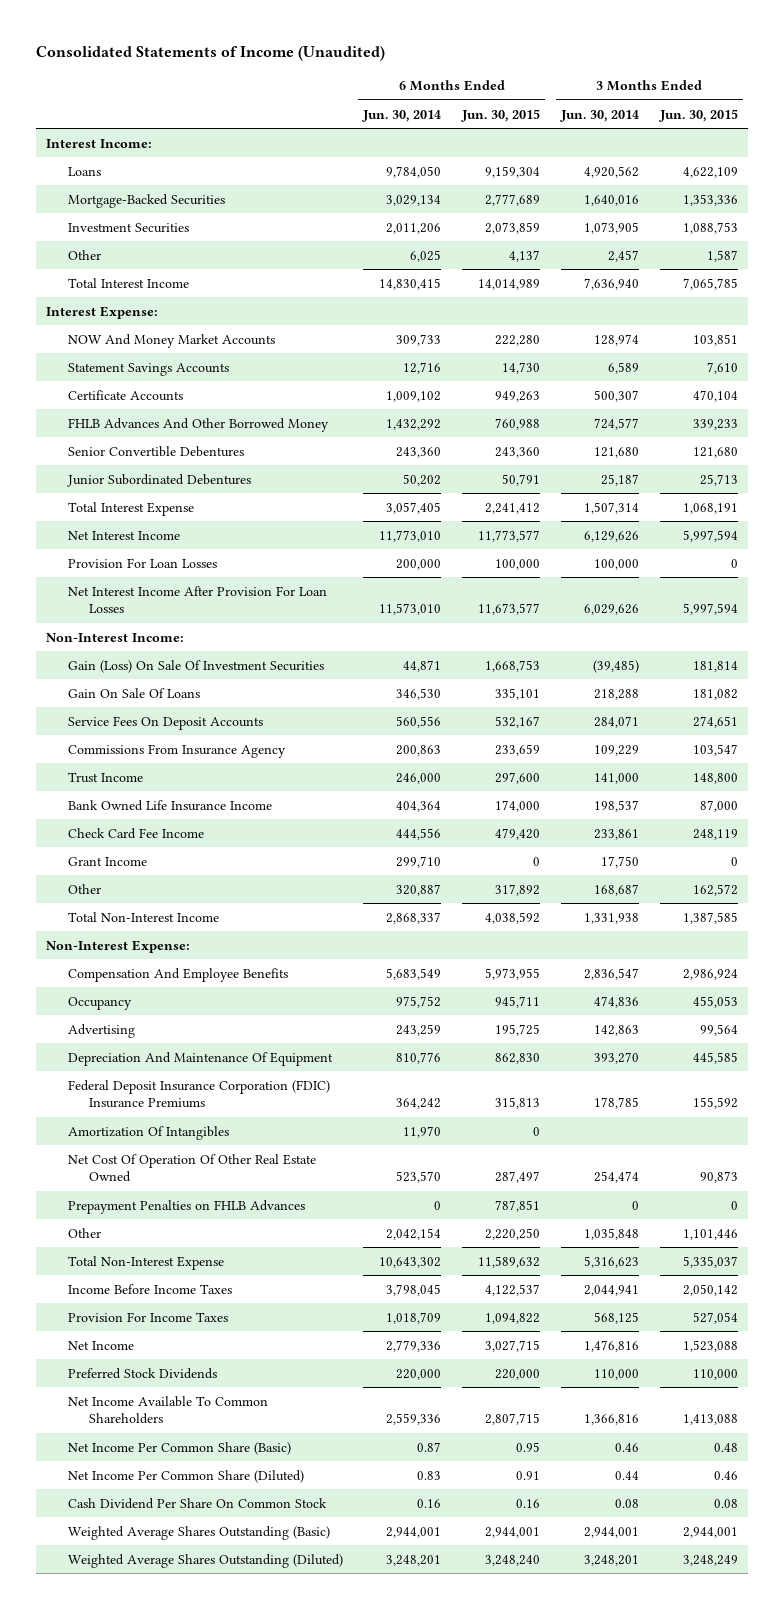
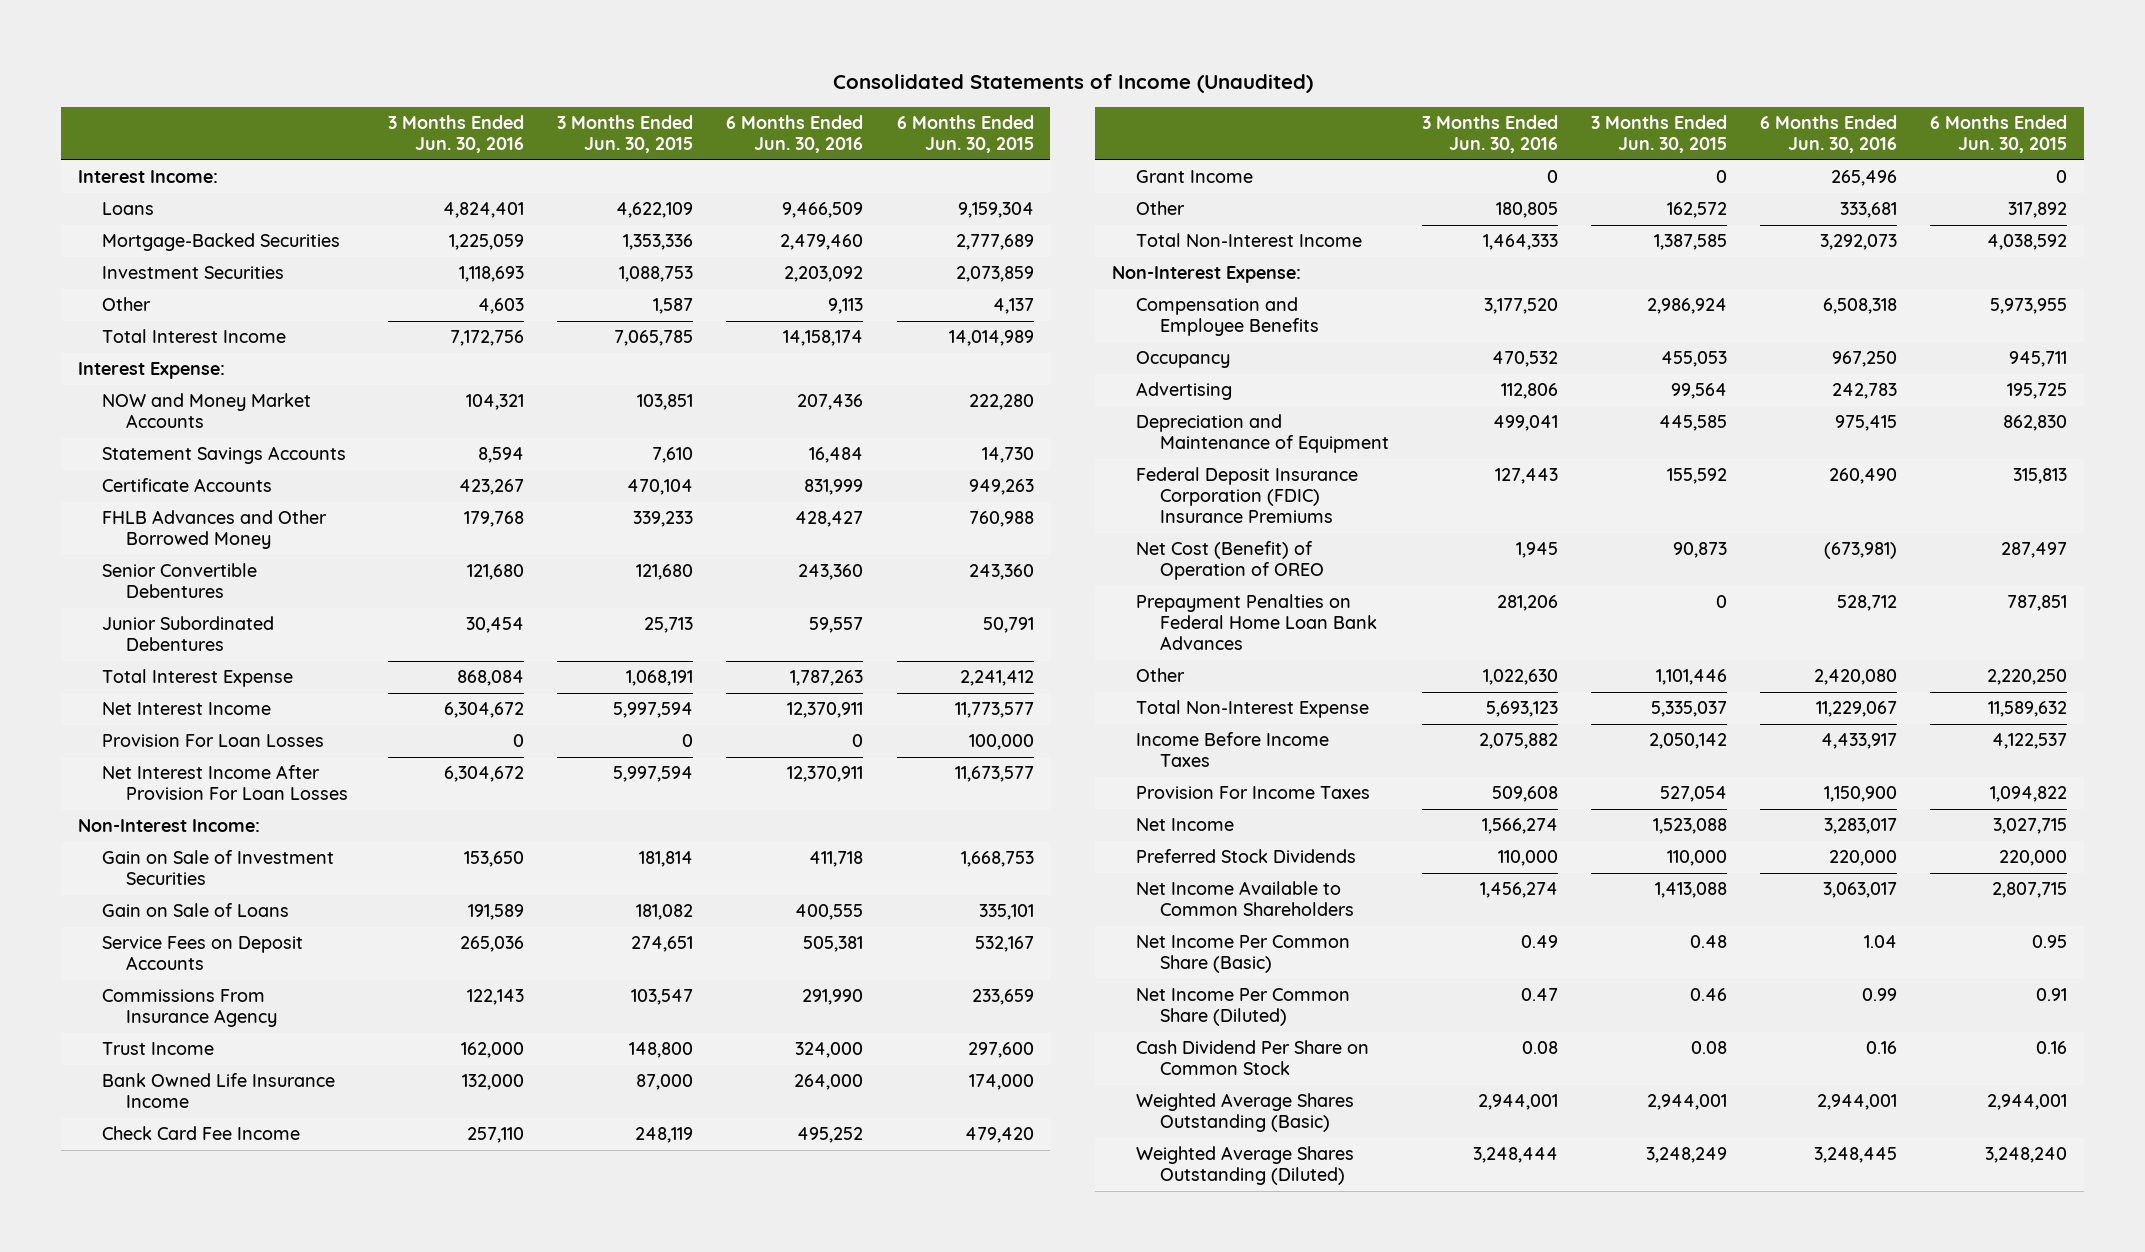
- | 6 Months Ended Jun. 30, 2014 | 6 Months Ended Jun. 30, 2015 | 3 Months Ended Jun. 30, 2014 | 3 Months Ended Jun. 30, 2015
+ | 3 Months Ended Jun. 30, 2016 | 3 Months Ended Jun. 30, 2015 | 6 Months Ended Jun. 30, 2016 | 6 Months Ended Jun. 30, 2015
- NOW And Money Market Accounts | 309,733 | 222,280 | 128,974 | 103,851
+ NOW and Money Market Accounts | 104,321 | 103,851 | 207,436 | 222,280
- FHLB Advances And Other Borrowed Money | 1,432,292 | 760,988 | 724,577 | 339,233
+ FHLB Advances and Other Borrowed Money | 179,768 | 339,233 | 428,427 | 760,988
- Gain (Loss) On Sale Of Investment Securities | 44,871 | 1,668,753 | (39,485) | 181,814
- Gain On Sale Of Loans | 346,530 | 335,101 | 218,288 | 181,082
- Service Fees On Deposit Accounts | 560,556 | 532,167 | 284,071 | 274,651
+ Gain on Sale of Investment Securities | 153,650 | 181,814 | 411,718 | 1,668,753
+ Gain on Sale of Loans | 191,589 | 181,082 | 400,555 | 335,101
+ Service Fees on Deposit Accounts | 265,036 | 274,651 | 505,381 | 532,167
- Compensation And Employee Benefits | 5,683,549 | 5,973,955 | 2,836,547 | 2,986,924
+ Compensation and Employee Benefits | 3,177,520 | 2,986,924 | 6,508,318 | 5,973,955
- Depreciation And Maintenance Of Equipment | 810,776 | 862,830 | 393,270 | 445,585
+ Depreciation and Maintenance of Equipment | 499,041 | 445,585 | 975,415 | 862,830
- Amortization Of Intangibles | 11,970 | 0 | |
- Net Cost Of Operation Of Other Real Estate Owned | 523,570 | 287,497 | 254,474 | 90,873
- Prepayment Penalties on FHLB Advances | 0 | 787,851 | 0 | 0
+ Net Cost (Benefit) of Operation of OREO | 1,945 | 90,873 | (673,981) | 287,497
+ Prepayment Penalties on Federal Home Loan Bank Advances | 281,206 | 0 | 528,712 | 787,851
- Net Income Available To Common Shareholders | 2,559,336 | 2,807,715 | 1,366,816 | 1,413,088
+ Net Income Available to Common Shareholders | 1,456,274 | 1,413,088 | 3,063,017 | 2,807,715
- Cash Dividend Per Share On Common Stock | 0.16 | 0.16 | 0.08 | 0.08
+ Cash Dividend Per Share on Common Stock | 0.08 | 0.08 | 0.16 | 0.16

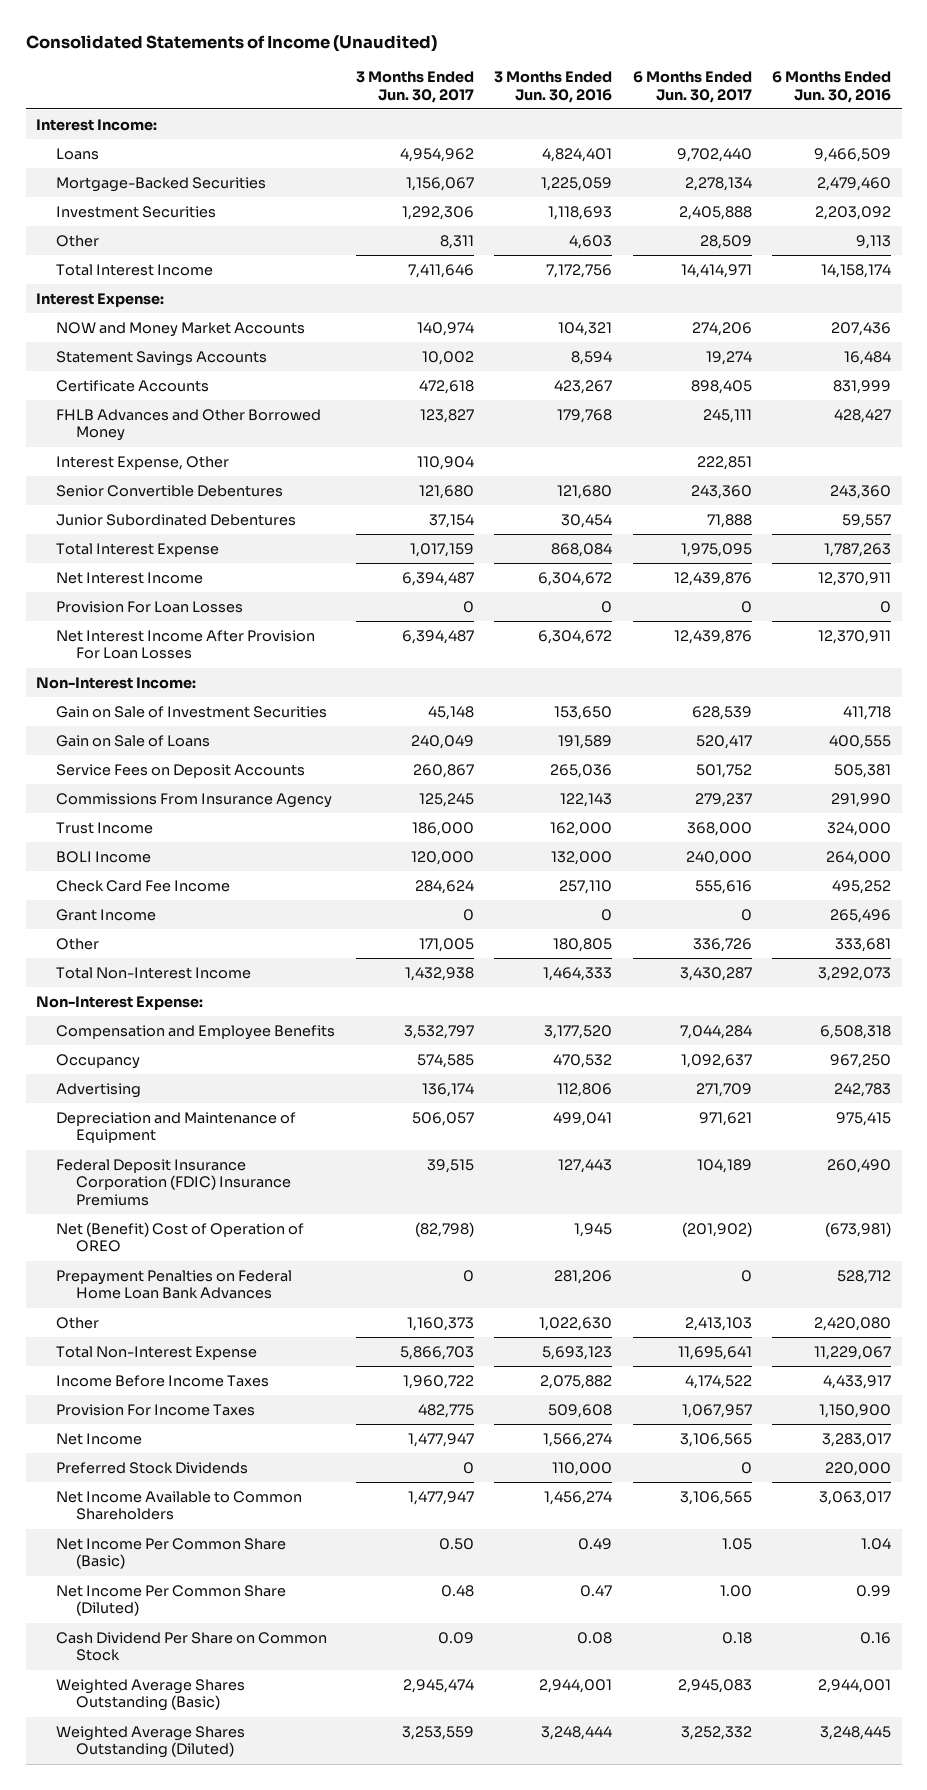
- | 3 Months Ended Jun. 30, 2016 | 3 Months Ended Jun. 30, 2015 | 6 Months Ended Jun. 30, 2016 | 6 Months Ended Jun. 30, 2015
+ | 3 Months Ended Jun. 30, 2017 | 3 Months Ended Jun. 30, 2016 | 6 Months Ended Jun. 30, 2017 | 6 Months Ended Jun. 30, 2016
+ Interest Expense, Other | 110,904 | | 222,851 |
- Bank Owned Life Insurance Income | 132,000 | 87,000 | 264,000 | 174,000
+ BOLI Income | 120,000 | 132,000 | 240,000 | 264,000
- Net Cost (Benefit) of Operation of OREO | 1,945 | 90,873 | (673,981) | 287,497
+ Net (Benefit) Cost of Operation of OREO | (82,798) | 1,945 | (201,902) | (673,981)

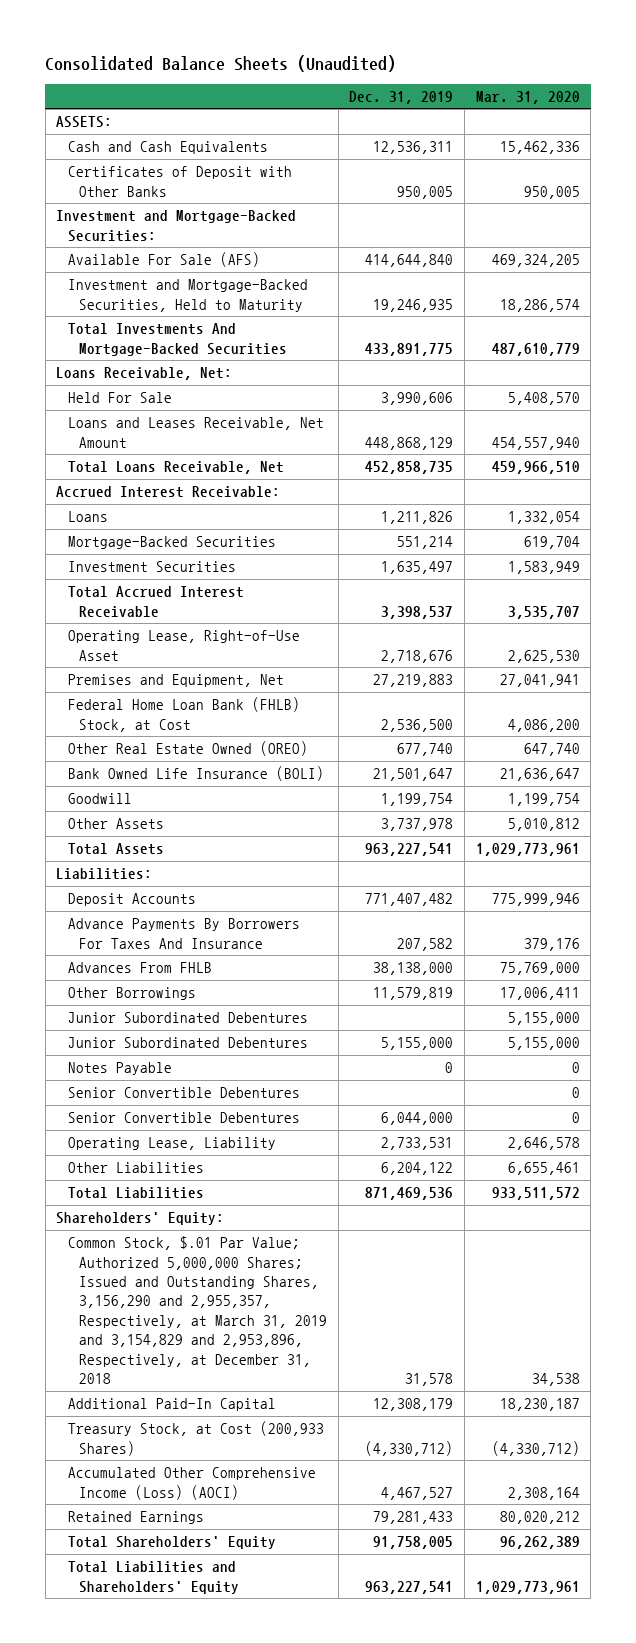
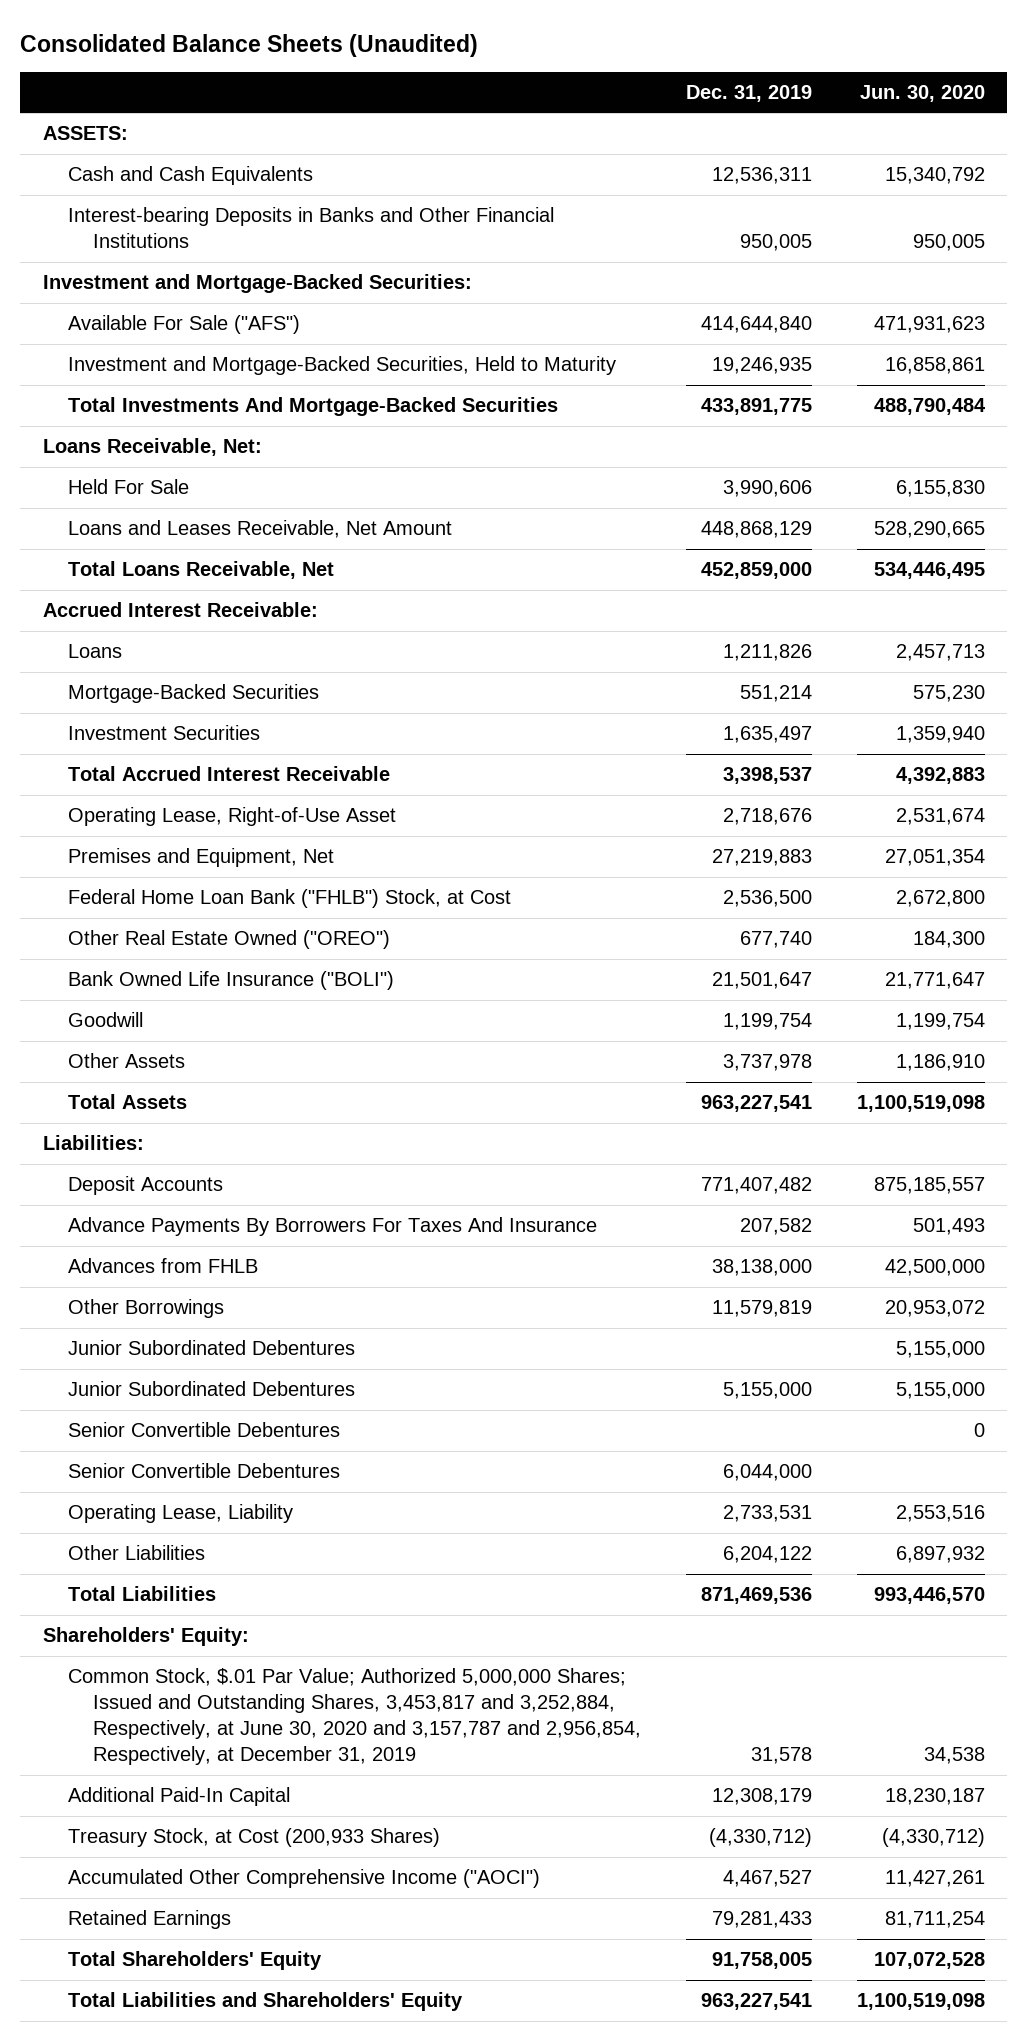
- | Dec. 31, 2019 | Mar. 31, 2020
+ | Dec. 31, 2019 | Jun. 30, 2020
- Certificates of Deposit with Other Banks | 950,005 | 950,005
+ Interest-bearing Deposits in Banks and Other Financial Institutions | 950,005 | 950,005
- Available For Sale (AFS) | 414,644,840 | 469,324,205
+ Available For Sale ("AFS") | 414,644,840 | 471,931,623
- Total Loans Receivable, Net | 452,858,735 | 459,966,510
+ Total Loans Receivable, Net | 452,859,000 | 534,446,495
- Federal Home Loan Bank (FHLB) Stock, at Cost | 2,536,500 | 4,086,200
- Other Real Estate Owned (OREO) | 677,740 | 647,740
- Bank Owned Life Insurance (BOLI) | 21,501,647 | 21,636,647
+ Federal Home Loan Bank ("FHLB") Stock, at Cost | 2,536,500 | 2,672,800
+ Other Real Estate Owned ("OREO") | 677,740 | 184,300
+ Bank Owned Life Insurance ("BOLI") | 21,501,647 | 21,771,647
- Advances From FHLB | 38,138,000 | 75,769,000
+ Advances from FHLB | 38,138,000 | 42,500,000
- Notes Payable | 0 | 0
- Common Stock, $.01 Par Value; Authorized 5,000,000 Shares; Issued and Outstanding Shares, 3,156,290 and 2,955,357, Respectively, at March 31, 2019 and 3,154,829 and 2,953,896, Respectively, at December 31, 2018 | 31,578 | 34,538
+ Common Stock, $.01 Par Value; Authorized 5,000,000 Shares; Issued and Outstanding Shares, 3,453,817 and 3,252,884, Respectively, at June 30, 2020 and 3,157,787 and 2,956,854, Respectively, at December 31, 2019 | 31,578 | 34,538
- Accumulated Other Comprehensive Income (Loss) (AOCI) | 4,467,527 | 2,308,164
+ Accumulated Other Comprehensive Income ("AOCI") | 4,467,527 | 11,427,261

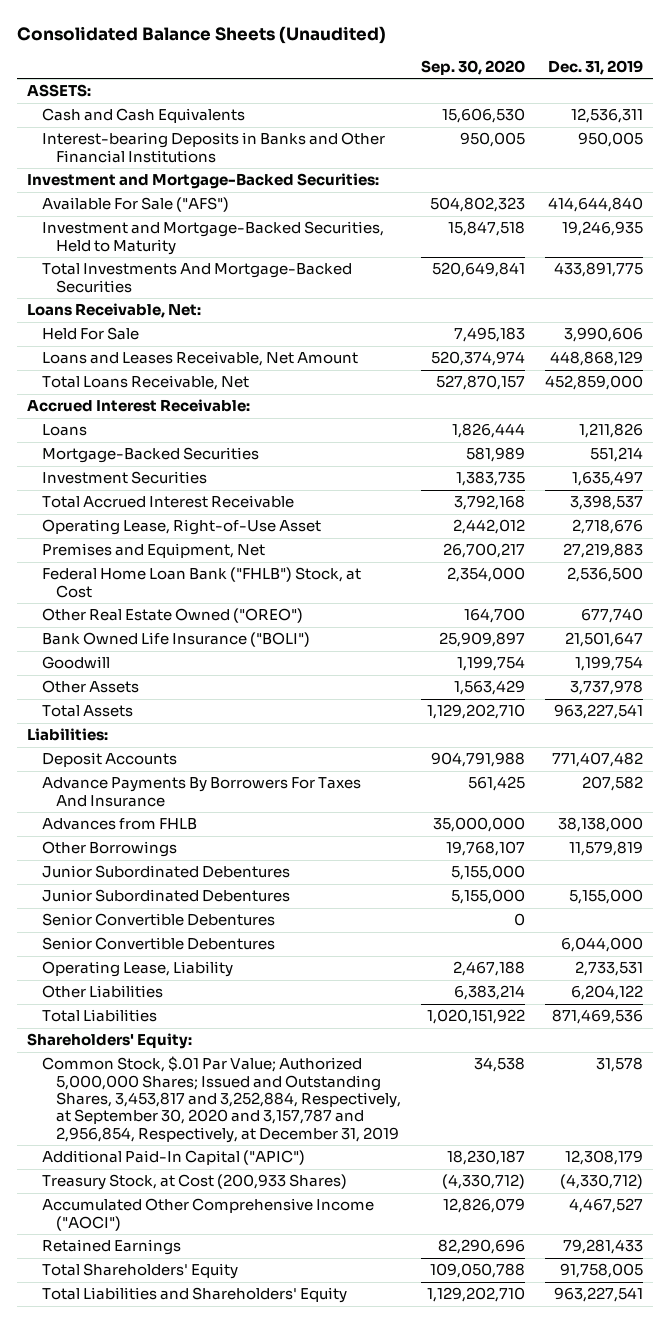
- | Dec. 31, 2019 | Jun. 30, 2020
+ | Sep. 30, 2020 | Dec. 31, 2019
- Common Stock, $.01 Par Value; Authorized 5,000,000 Shares; Issued and Outstanding Shares, 3,453,817 and 3,252,884, Respectively, at June 30, 2020 and 3,157,787 and 2,956,854, Respectively, at December 31, 2019 | 31,578 | 34,538
- Additional Paid-In Capital | 12,308,179 | 18,230,187
+ Common Stock, $.01 Par Value; Authorized 5,000,000 Shares; Issued and Outstanding Shares, 3,453,817 and 3,252,884, Respectively, at September 30, 2020 and 3,157,787 and 2,956,854, Respectively, at December 31, 2019 | 34,538 | 31,578
+ Additional Paid-In Capital ("APIC") | 18,230,187 | 12,308,179

